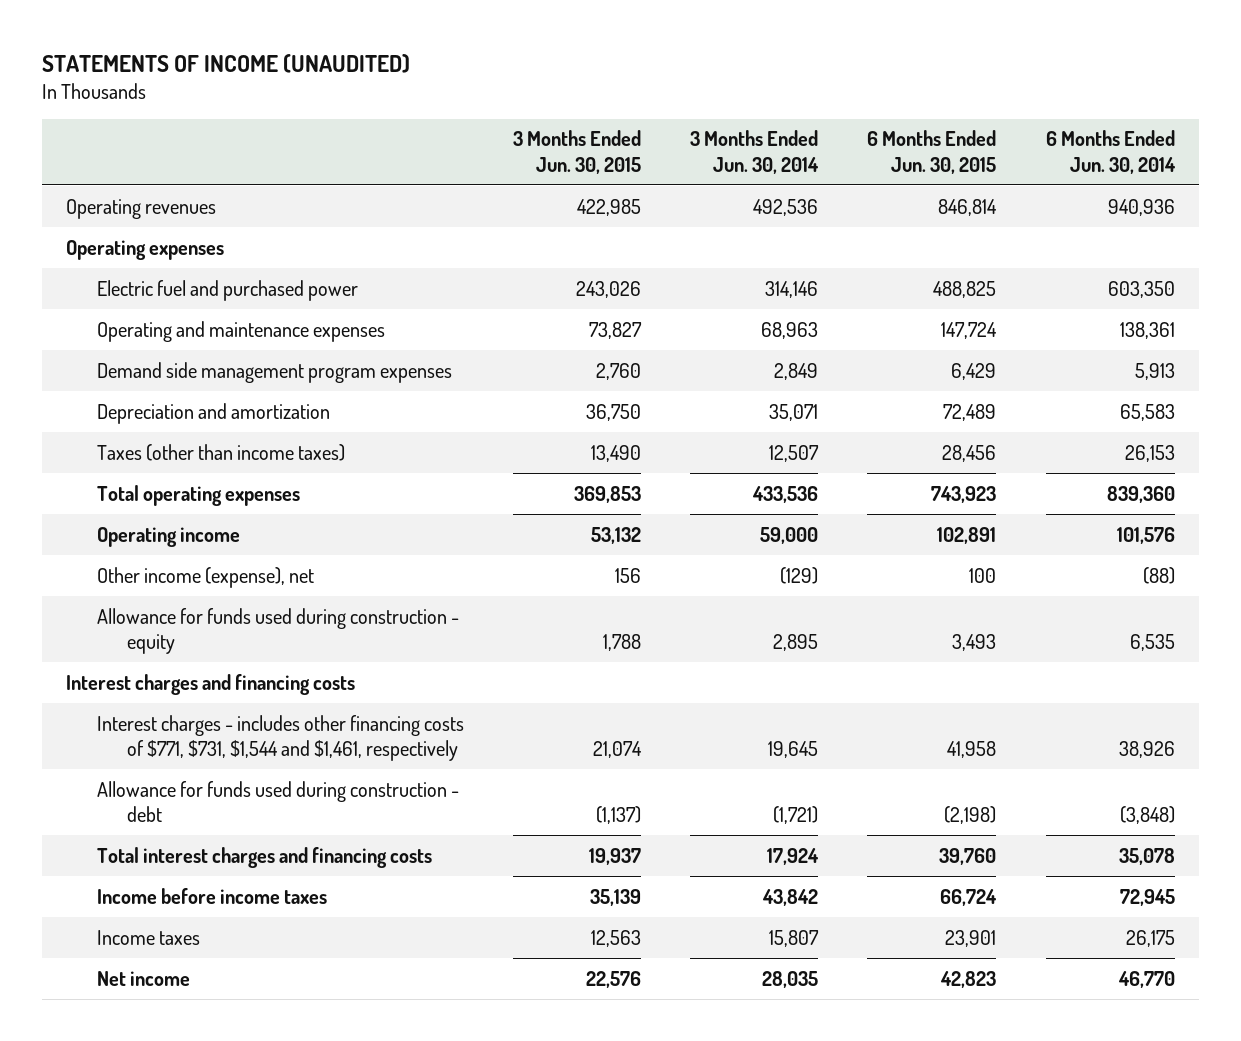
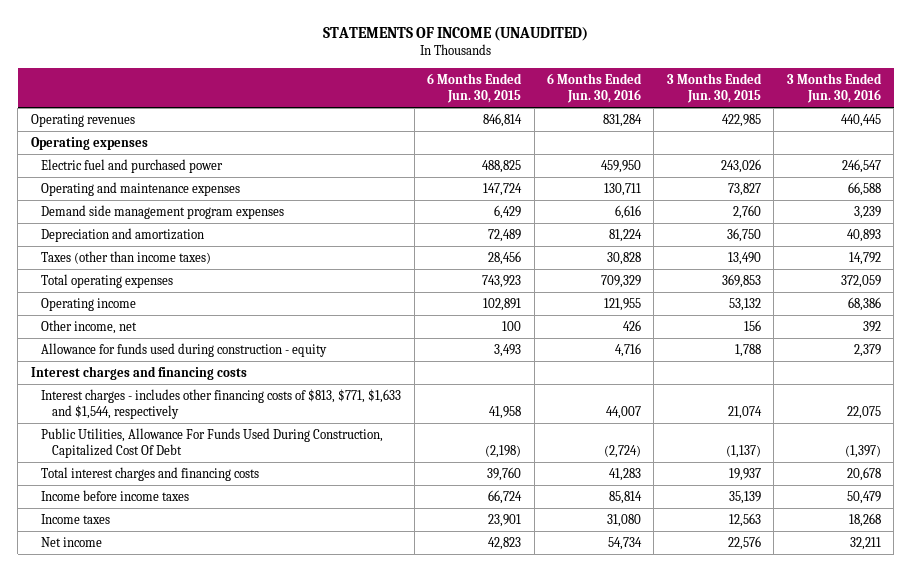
- | 3 Months Ended Jun. 30, 2015 | 3 Months Ended Jun. 30, 2014 | 6 Months Ended Jun. 30, 2015 | 6 Months Ended Jun. 30, 2014
+ | 6 Months Ended Jun. 30, 2015 | 6 Months Ended Jun. 30, 2016 | 3 Months Ended Jun. 30, 2015 | 3 Months Ended Jun. 30, 2016
- Other income (expense), net | 156 | (129) | 100 | (88)
+ Other income, net | 100 | 426 | 156 | 392
- Interest charges - includes other financing costs of $771, $731, $1,544 and $1,461, respectively | 21,074 | 19,645 | 41,958 | 38,926
- Allowance for funds used during construction - debt | (1,137) | (1,721) | (2,198) | (3,848)
+ Interest charges - includes other financing costs of $813, $771, $1,633 and $1,544, respectively | 41,958 | 44,007 | 21,074 | 22,075
+ Public Utilities, Allowance For Funds Used During Construction, Capitalized Cost Of Debt | (2,198) | (2,724) | (1,137) | (1,397)

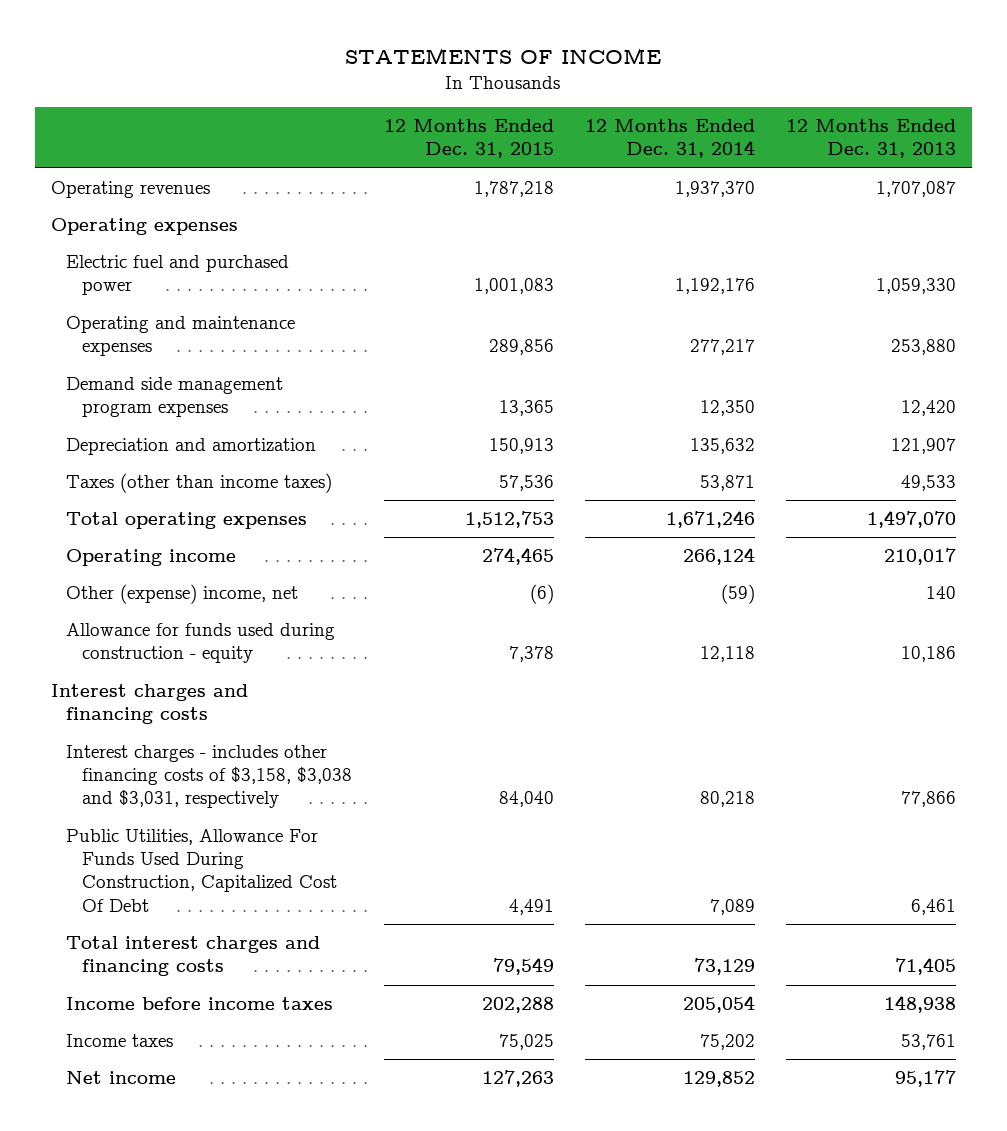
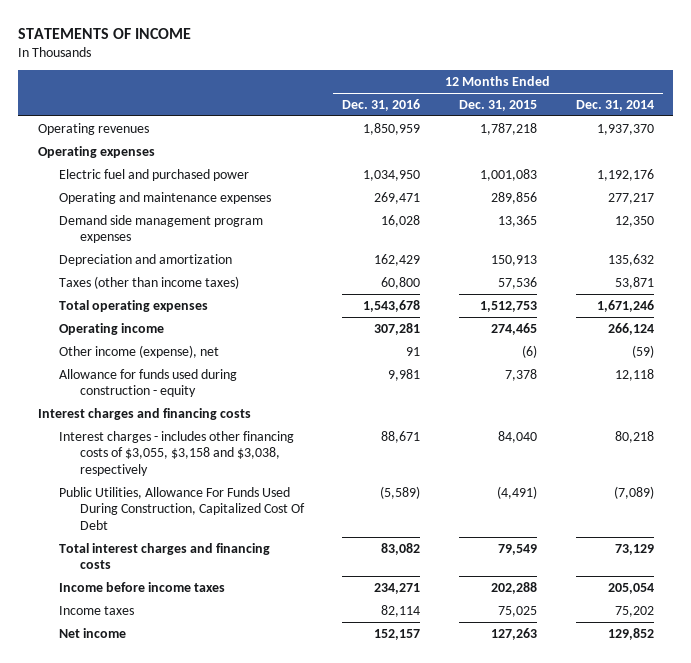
- | 12 Months Ended Dec. 31, 2015 | 12 Months Ended Dec. 31, 2014 | 12 Months Ended Dec. 31, 2013
+ | 12 Months Ended Dec. 31, 2016 | 12 Months Ended Dec. 31, 2015 | 12 Months Ended Dec. 31, 2014
- Other (expense) income, net | (6) | (59) | 140
+ Other income (expense), net | 91 | (6) | (59)
- Interest charges - includes other financing costs of $3,158, $3,038 and $3,031, respectively | 84,040 | 80,218 | 77,866
- Public Utilities, Allowance For Funds Used During Construction, Capitalized Cost Of Debt | 4,491 | 7,089 | 6,461
+ Interest charges - includes other financing costs of $3,055, $3,158 and $3,038, respectively | 88,671 | 84,040 | 80,218
+ Public Utilities, Allowance For Funds Used During Construction, Capitalized Cost Of Debt | (5,589) | (4,491) | (7,089)

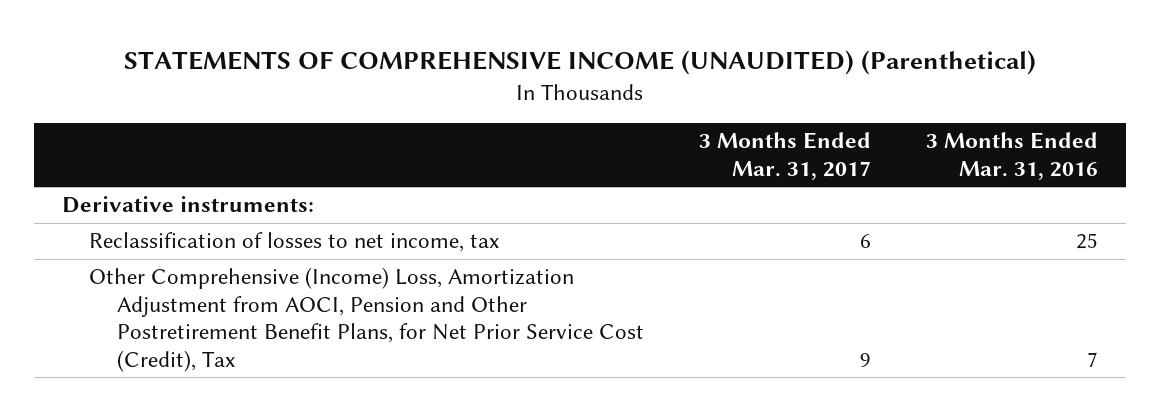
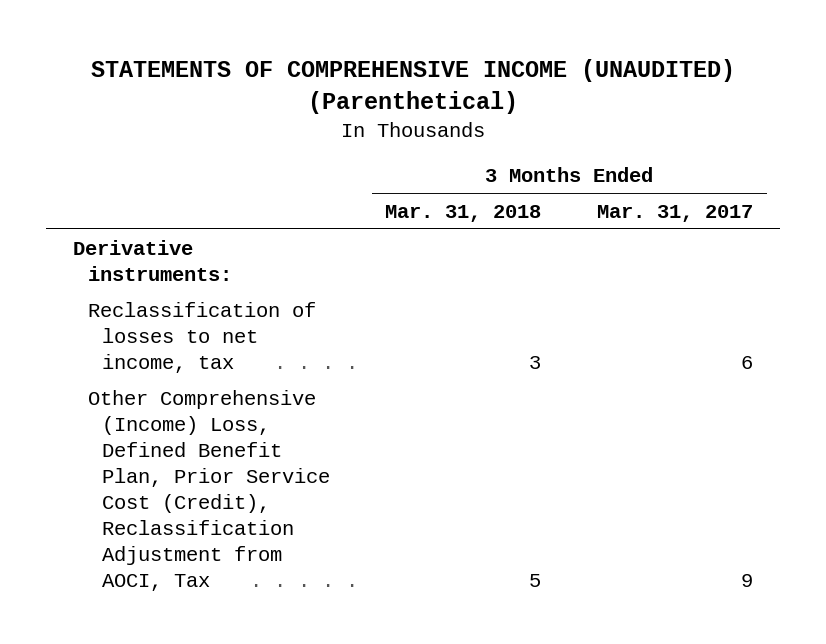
- | 3 Months Ended Mar. 31, 2017 | 3 Months Ended Mar. 31, 2016
+ | 3 Months Ended Mar. 31, 2018 | 3 Months Ended Mar. 31, 2017
- Other Comprehensive (Income) Loss, Amortization Adjustment from AOCI, Pension and Other Postretirement Benefit Plans, for Net Prior Service Cost (Credit), Tax | 9 | 7
+ Other Comprehensive (Income) Loss, Defined Benefit Plan, Prior Service Cost (Credit), Reclassification Adjustment from AOCI, Tax | 5 | 9

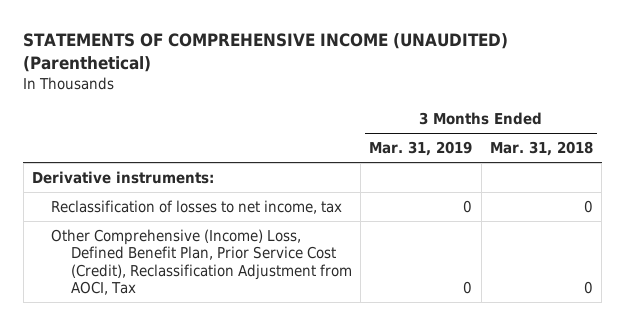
- | 3 Months Ended Mar. 31, 2018 | 3 Months Ended Mar. 31, 2017
+ | 3 Months Ended Mar. 31, 2019 | 3 Months Ended Mar. 31, 2018
- Reclassification of losses to net income, tax | 3 | 6
- Other Comprehensive (Income) Loss, Defined Benefit Plan, Prior Service Cost (Credit), Reclassification Adjustment from AOCI, Tax | 5 | 9
+ Reclassification of losses to net income, tax | 0 | 0
+ Other Comprehensive (Income) Loss, Defined Benefit Plan, Prior Service Cost (Credit), Reclassification Adjustment from AOCI, Tax | 0 | 0

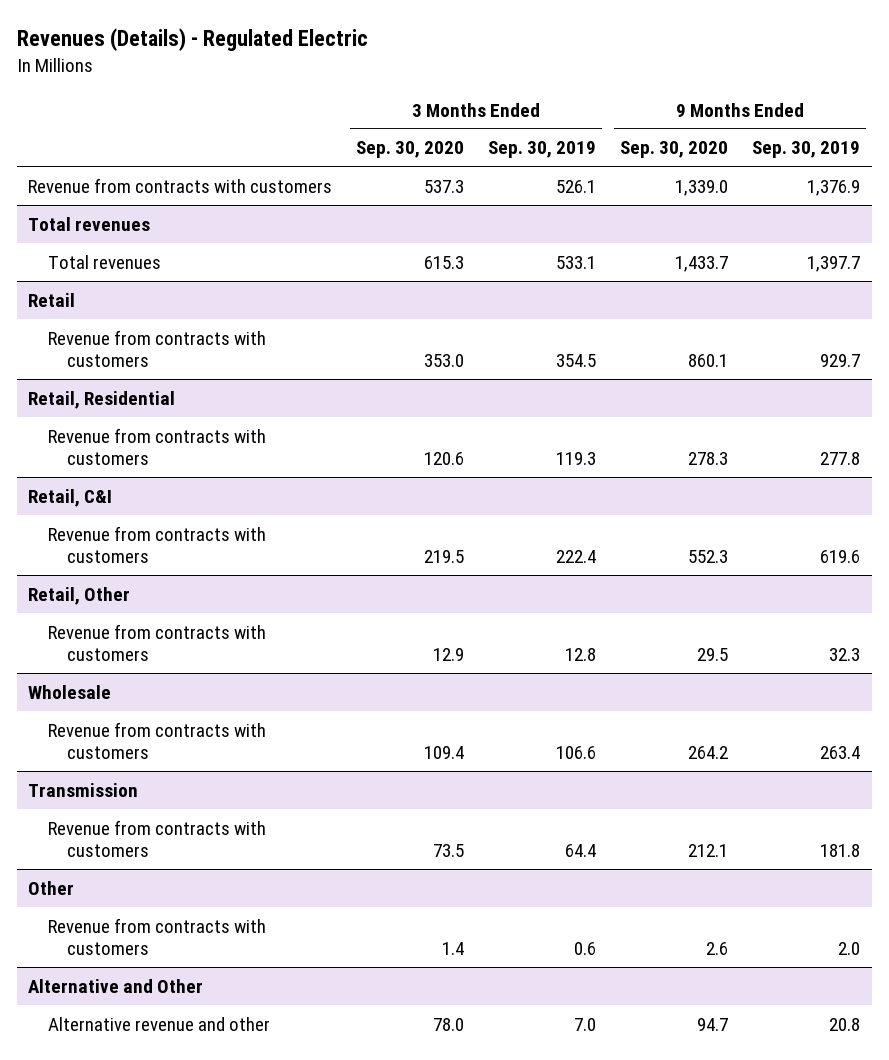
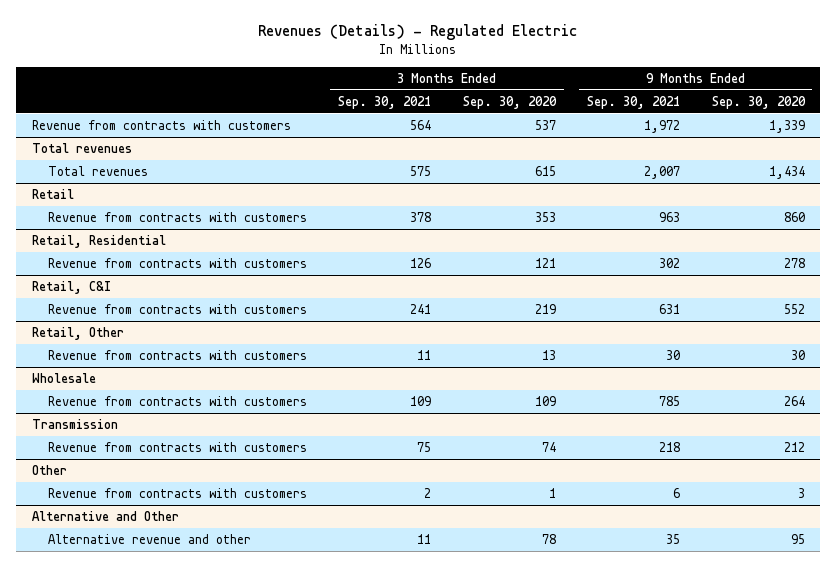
- | 3 Months Ended Sep. 30, 2020 | 3 Months Ended Sep. 30, 2019 | 9 Months Ended Sep. 30, 2020 | 9 Months Ended Sep. 30, 2019
+ | 3 Months Ended Sep. 30, 2021 | 3 Months Ended Sep. 30, 2020 | 9 Months Ended Sep. 30, 2021 | 9 Months Ended Sep. 30, 2020
- Revenue from contracts with customers | 537.3 | 526.1 | 1,339.0 | 1,376.9
+ Revenue from contracts with customers | 564 | 537 | 1,972 | 1,339
@ Total revenues
- Total revenues | 615.3 | 533.1 | 1,433.7 | 1,397.7
+ Total revenues | 575 | 615 | 2,007 | 1,434
@ Retail
- Revenue from contracts with customers | 353.0 | 354.5 | 860.1 | 929.7
+ Revenue from contracts with customers | 378 | 353 | 963 | 860
@ Retail, Residential
- Revenue from contracts with customers | 120.6 | 119.3 | 278.3 | 277.8
+ Revenue from contracts with customers | 126 | 121 | 302 | 278
@ Retail, C&I
- Revenue from contracts with customers | 219.5 | 222.4 | 552.3 | 619.6
+ Revenue from contracts with customers | 241 | 219 | 631 | 552
@ Retail, Other
- Revenue from contracts with customers | 12.9 | 12.8 | 29.5 | 32.3
+ Revenue from contracts with customers | 11 | 13 | 30 | 30
@ Wholesale
- Revenue from contracts with customers | 109.4 | 106.6 | 264.2 | 263.4
+ Revenue from contracts with customers | 109 | 109 | 785 | 264
@ Transmission
- Revenue from contracts with customers | 73.5 | 64.4 | 212.1 | 181.8
+ Revenue from contracts with customers | 75 | 74 | 218 | 212
@ Other
- Revenue from contracts with customers | 1.4 | 0.6 | 2.6 | 2.0
+ Revenue from contracts with customers | 2 | 1 | 6 | 3
@ Alternative and Other
- Alternative revenue and other | 78.0 | 7.0 | 94.7 | 20.8
+ Alternative revenue and other | 11 | 78 | 35 | 95

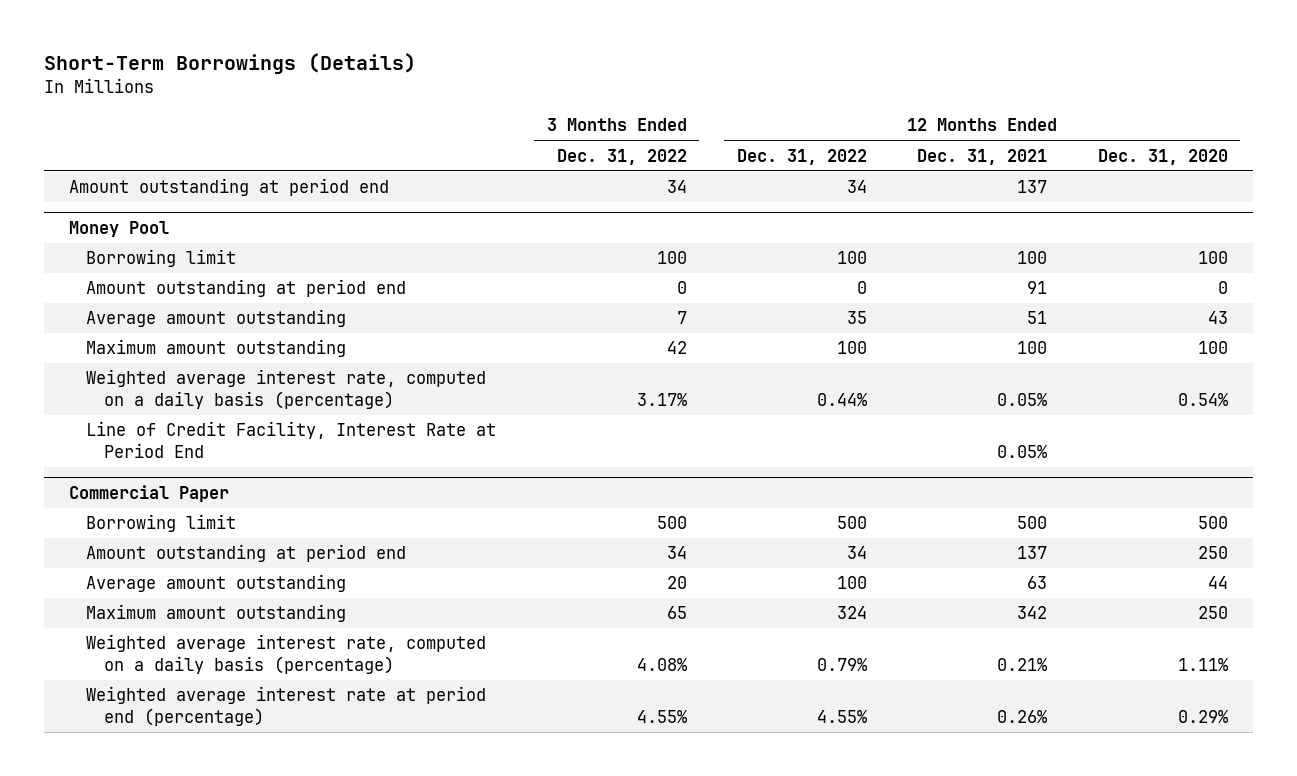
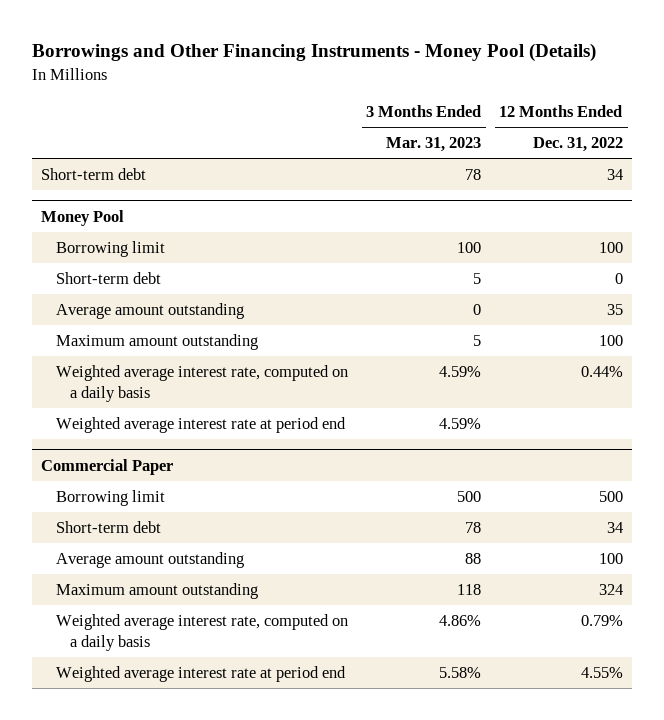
- Short-Term Borrowings (Details)
+ Borrowings and Other Financing Instruments - Money Pool (Details)
- | 3 Months Ended Dec. 31, 2022 | 12 Months Ended Dec. 31, 2022 | 12 Months Ended Dec. 31, 2021 | 12 Months Ended Dec. 31, 2020
+ | 3 Months Ended Mar. 31, 2023 | 12 Months Ended Dec. 31, 2022
- Amount outstanding at period end | 34 | 34 | 137 |
+ Short-term debt | 78 | 34
@ Money Pool
- Amount outstanding at period end | 0 | 0 | 91 | 0
+ Short-term debt | 5 | 0
- Weighted average interest rate, computed on a daily basis (percentage) | 3.17% | 0.44% | 0.05% | 0.54%
- Line of Credit Facility, Interest Rate at Period End | | | 0.05% |
+ Weighted average interest rate, computed on a daily basis | 4.59% | 0.44%
+ Weighted average interest rate at period end | 4.59% |
@ Commercial Paper
- Amount outstanding at period end | 34 | 34 | 137 | 250
+ Short-term debt | 78 | 34
- Weighted average interest rate, computed on a daily basis (percentage) | 4.08% | 0.79% | 0.21% | 1.11%
- Weighted average interest rate at period end (percentage) | 4.55% | 4.55% | 0.26% | 0.29%
+ Weighted average interest rate, computed on a daily basis | 4.86% | 0.79%
+ Weighted average interest rate at period end | 5.58% | 4.55%

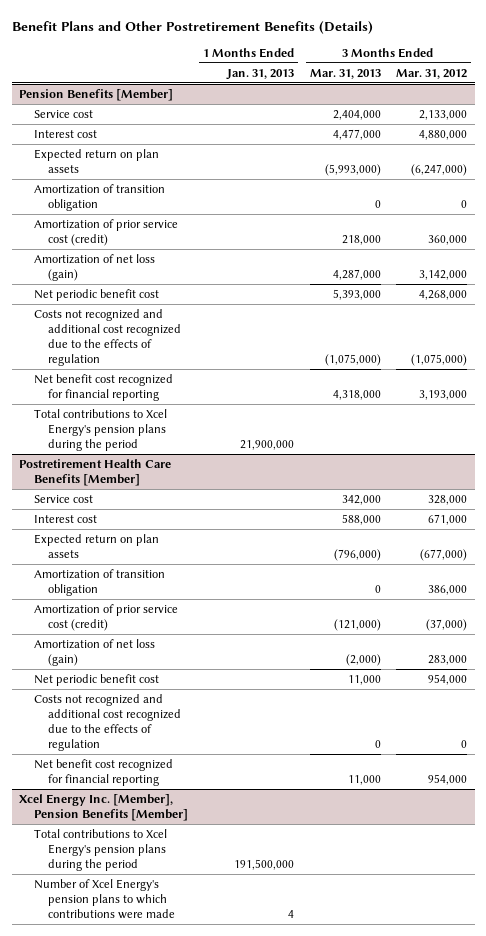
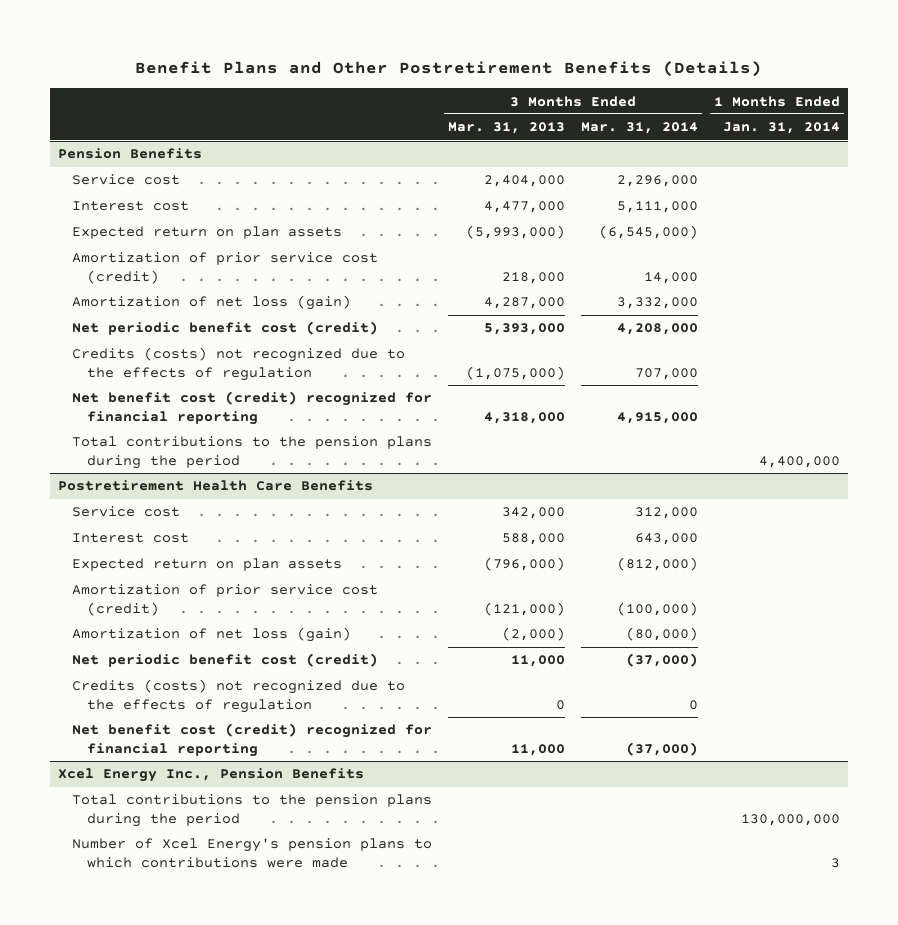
- | 1 Months Ended Jan. 31, 2013 | 3 Months Ended Mar. 31, 2013 | 3 Months Ended Mar. 31, 2012
+ | 3 Months Ended Mar. 31, 2013 | 3 Months Ended Mar. 31, 2014 | 1 Months Ended Jan. 31, 2014
- Pension Benefits [Member]
+ Pension Benefits
- Amortization of transition obligation | | 0 | 0
- Net periodic benefit cost | | 5,393,000 | 4,268,000
- Costs not recognized and additional cost recognized due to the effects of regulation | | (1,075,000) | (1,075,000)
- Net benefit cost recognized for financial reporting | | 4,318,000 | 3,193,000
- Total contributions to Xcel Energy's pension plans during the period | 21,900,000 | |
- Postretirement Health Care Benefits [Member]
+ Net periodic benefit cost (credit) | 5,393,000 | 4,208,000 |
+ Credits (costs) not recognized due to the effects of regulation | (1,075,000) | 707,000 |
+ Net benefit cost (credit) recognized for financial reporting | 4,318,000 | 4,915,000 |
+ Total contributions to the pension plans during the period | | | 4,400,000
+ Postretirement Health Care Benefits
- Amortization of transition obligation | | 0 | 386,000
- Net periodic benefit cost | | 11,000 | 954,000
- Costs not recognized and additional cost recognized due to the effects of regulation | | 0 | 0
- Net benefit cost recognized for financial reporting | | 11,000 | 954,000
- Xcel Energy Inc. [Member], Pension Benefits [Member]
- Total contributions to Xcel Energy's pension plans during the period | 191,500,000 | |
+ Net periodic benefit cost (credit) | 11,000 | (37,000) |
+ Credits (costs) not recognized due to the effects of regulation | 0 | 0 |
+ Net benefit cost (credit) recognized for financial reporting | 11,000 | (37,000) |
+ Xcel Energy Inc., Pension Benefits
+ Total contributions to the pension plans during the period | | | 130,000,000

